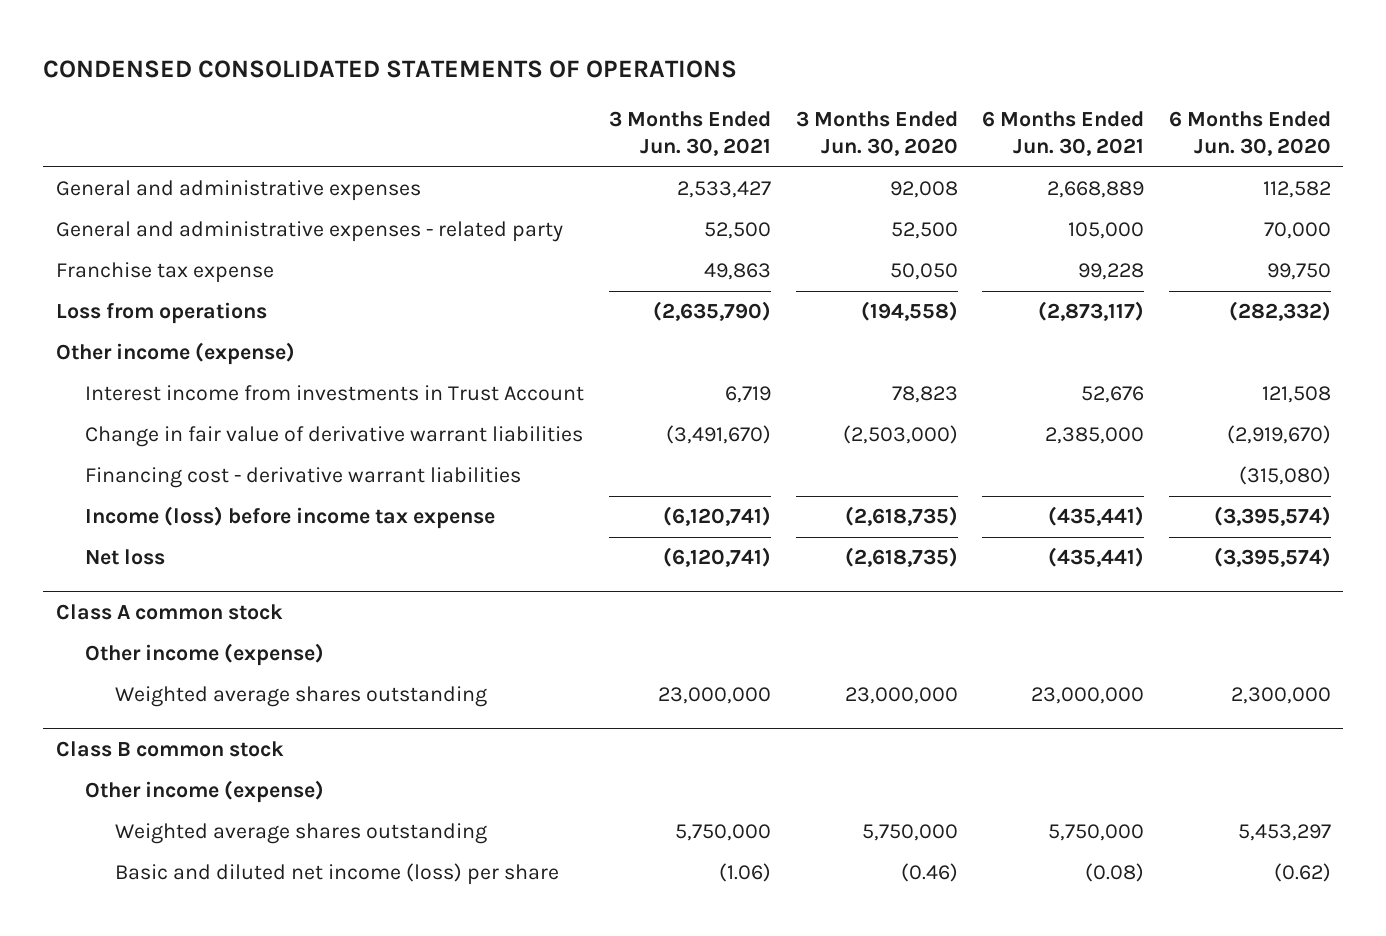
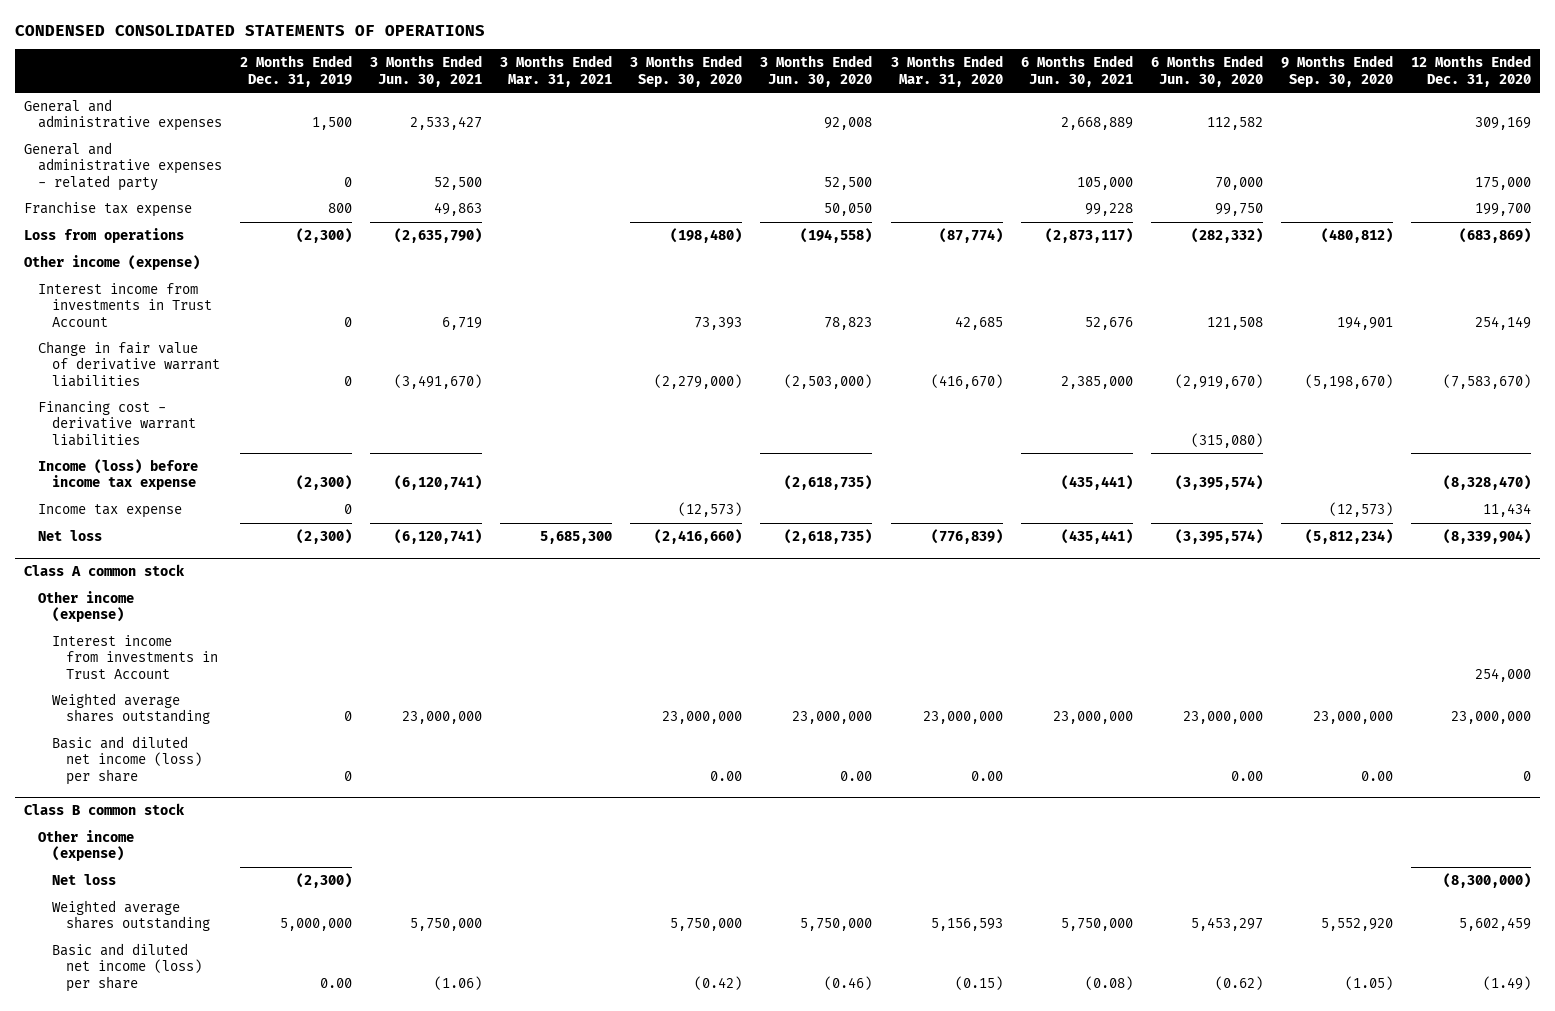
- | 3 Months Ended Jun. 30, 2021 | 3 Months Ended Jun. 30, 2020 | 6 Months Ended Jun. 30, 2021 | 6 Months Ended Jun. 30, 2020
+ | 2 Months Ended Dec. 31, 2019 | 3 Months Ended Jun. 30, 2021 | 3 Months Ended Mar. 31, 2021 | 3 Months Ended Sep. 30, 2020 | 3 Months Ended Jun. 30, 2020 | 3 Months Ended Mar. 31, 2020 | 6 Months Ended Jun. 30, 2021 | 6 Months Ended Jun. 30, 2020 | 9 Months Ended Sep. 30, 2020 | 12 Months Ended Dec. 31, 2020
+ Income tax expense | 0 | | | (12,573) | | | | | (12,573) | 11,434
@ Class A common stock
- Weighted average shares outstanding | 23,000,000 | 23,000,000 | 23,000,000 | 2,300,000
+ Interest income from investments in Trust Account | | | | | | | | | | 254,000
+ Weighted average shares outstanding | 0 | 23,000,000 | | 23,000,000 | 23,000,000 | 23,000,000 | 23,000,000 | 23,000,000 | 23,000,000 | 23,000,000
+ Basic and diluted net income (loss) per share | 0 | | | 0.00 | 0.00 | 0.00 | | 0.00 | 0.00 | 0
@ Class B common stock
+ Net loss | (2,300) | | | | | | | | | (8,300,000)

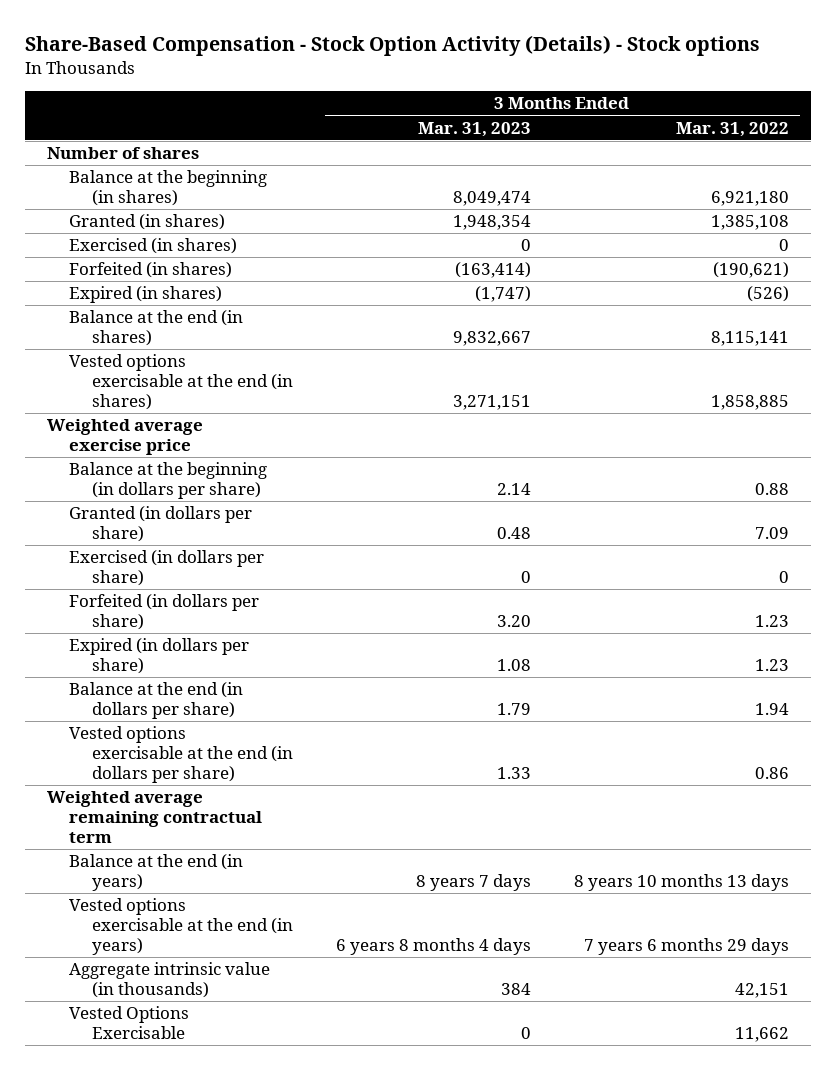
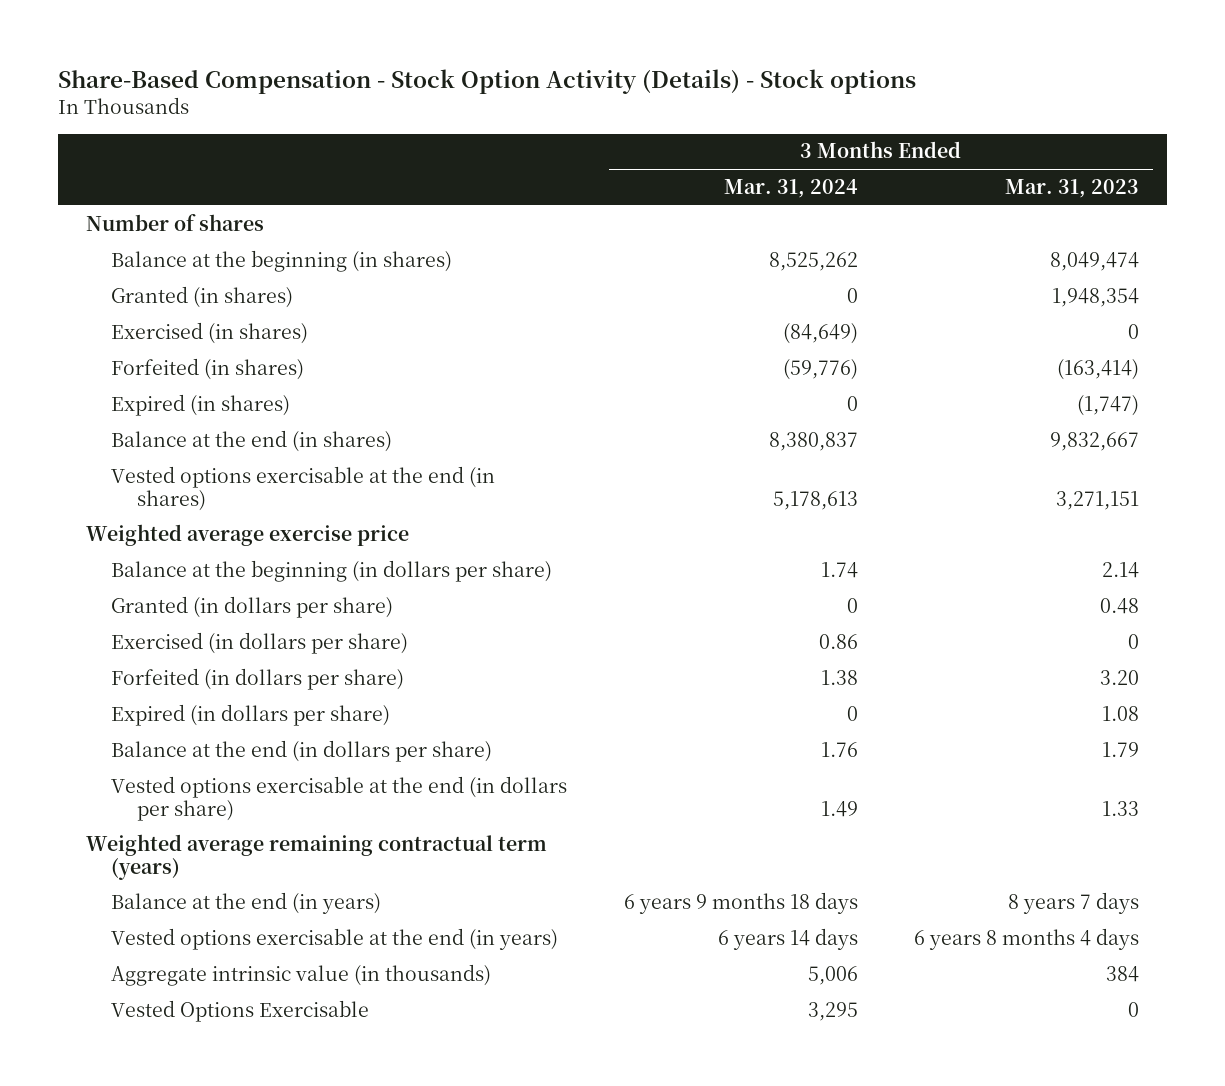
- | 3 Months Ended Mar. 31, 2023 | 3 Months Ended Mar. 31, 2022
+ | 3 Months Ended Mar. 31, 2024 | 3 Months Ended Mar. 31, 2023
- Weighted average remaining contractual term
+ Weighted average remaining contractual term (years)

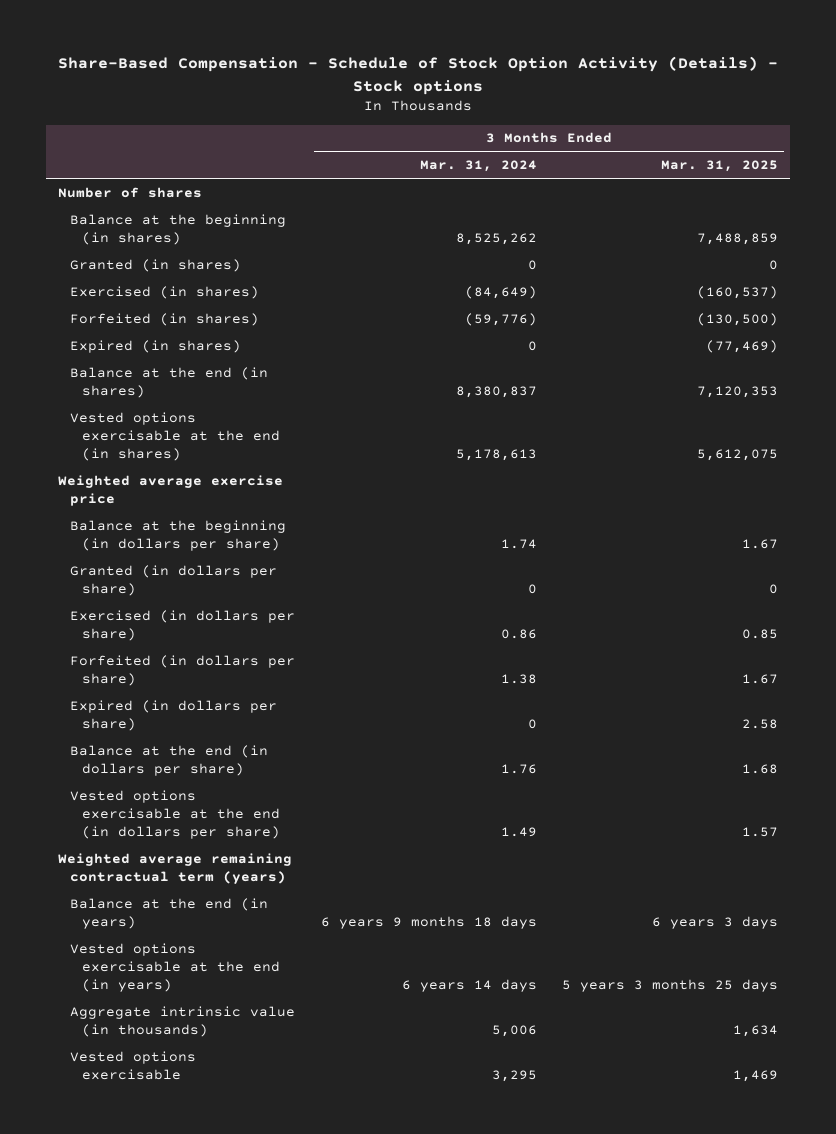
- Share-Based Compensation - Stock Option Activity (Details) - Stock options
+ Share-Based Compensation - Schedule of Stock Option Activity (Details) - Stock options
- | 3 Months Ended Mar. 31, 2024 | 3 Months Ended Mar. 31, 2023
+ | 3 Months Ended Mar. 31, 2024 | 3 Months Ended Mar. 31, 2025
- Vested Options Exercisable | 3,295 | 0
+ Vested options exercisable | 3,295 | 1,469

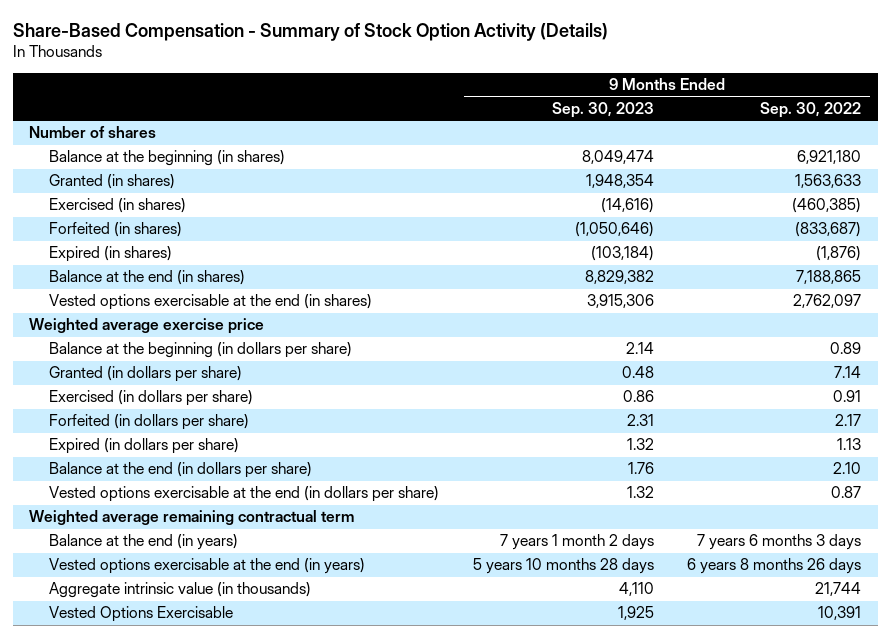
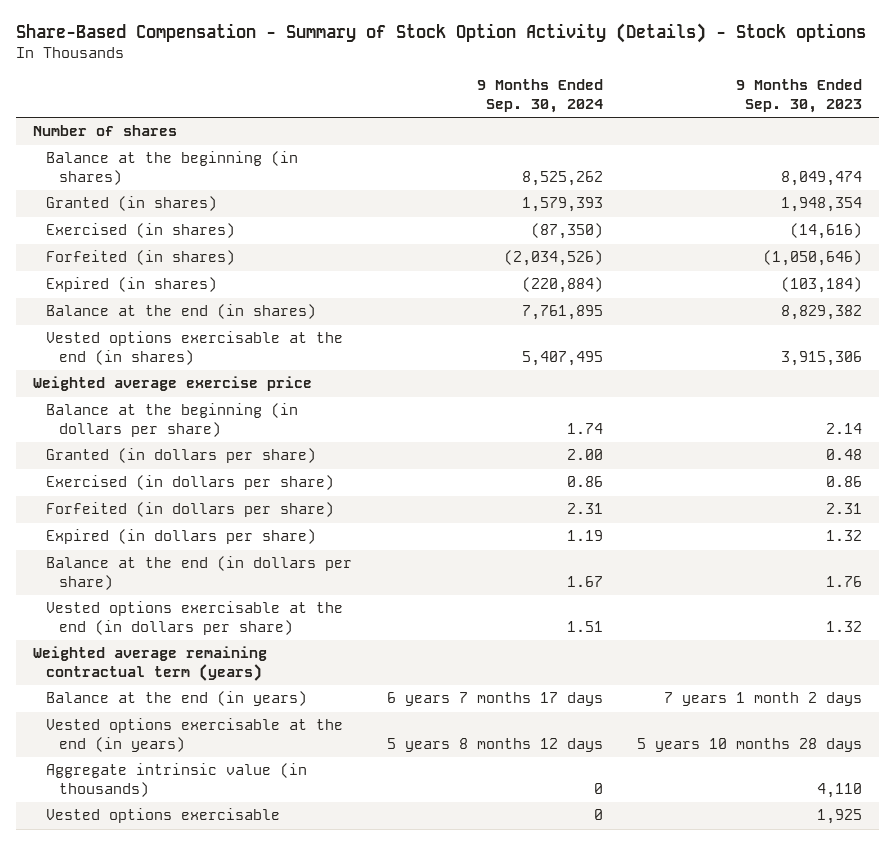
- Share-Based Compensation - Summary of Stock Option Activity (Details)
+ Share-Based Compensation - Summary of Stock Option Activity (Details) - Stock options
- | 9 Months Ended Sep. 30, 2023 | 9 Months Ended Sep. 30, 2022
+ | 9 Months Ended Sep. 30, 2024 | 9 Months Ended Sep. 30, 2023
- Weighted average remaining contractual term
+ Weighted average remaining contractual term (years)
- Vested Options Exercisable | 1,925 | 10,391
+ Vested options exercisable | 0 | 1,925

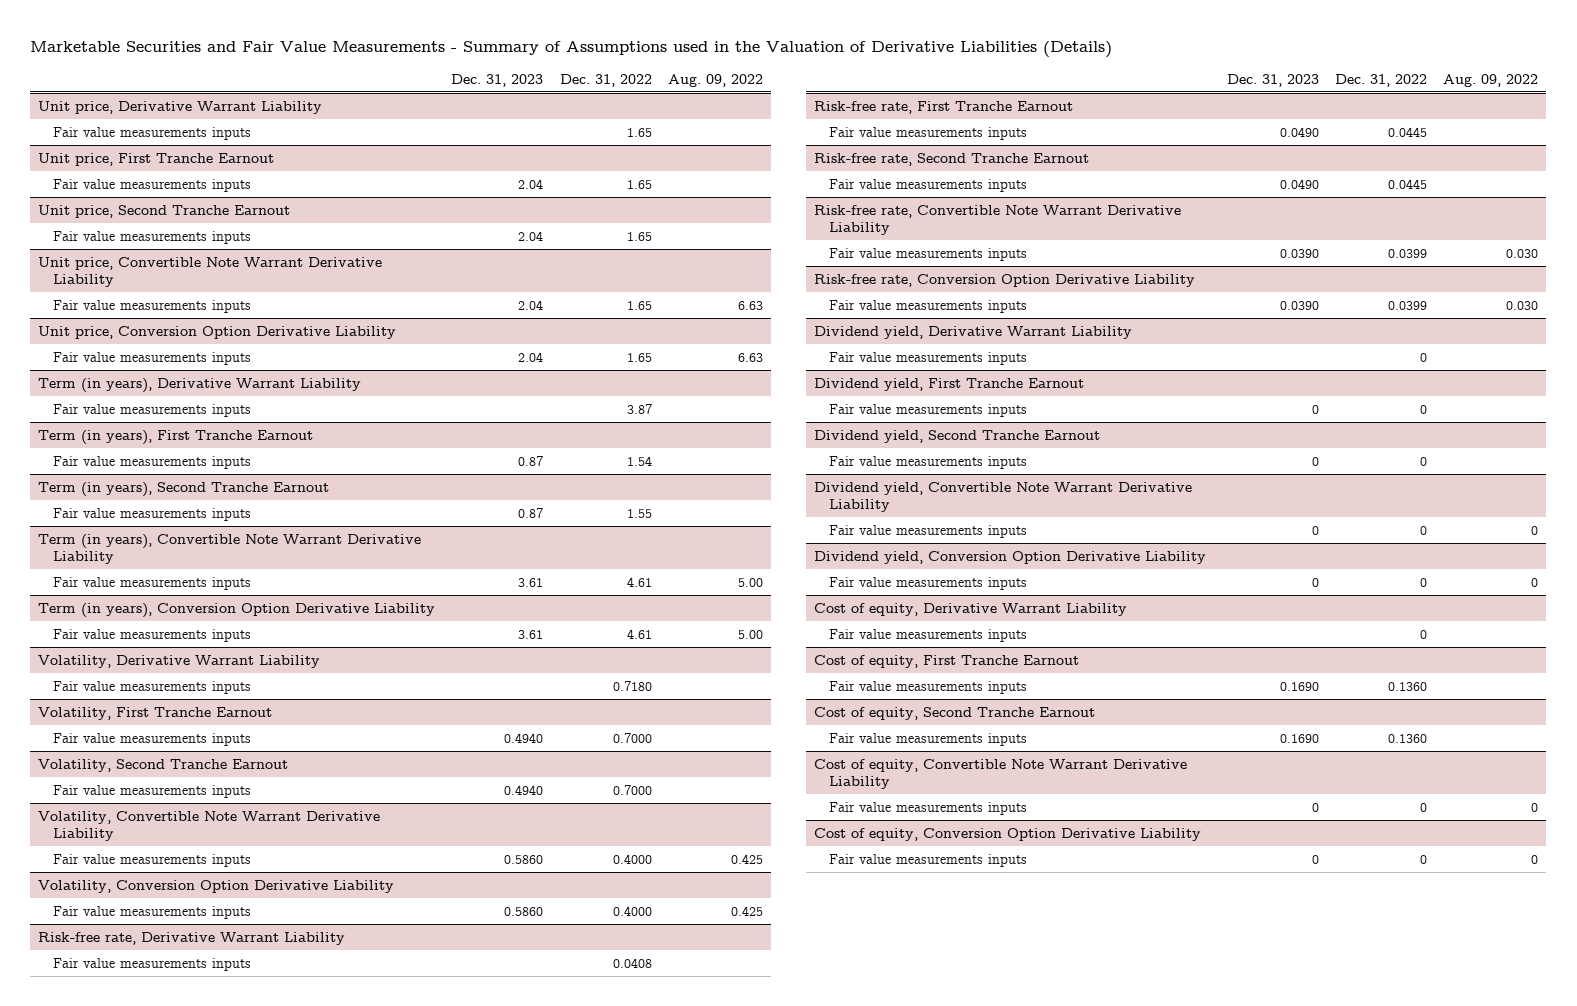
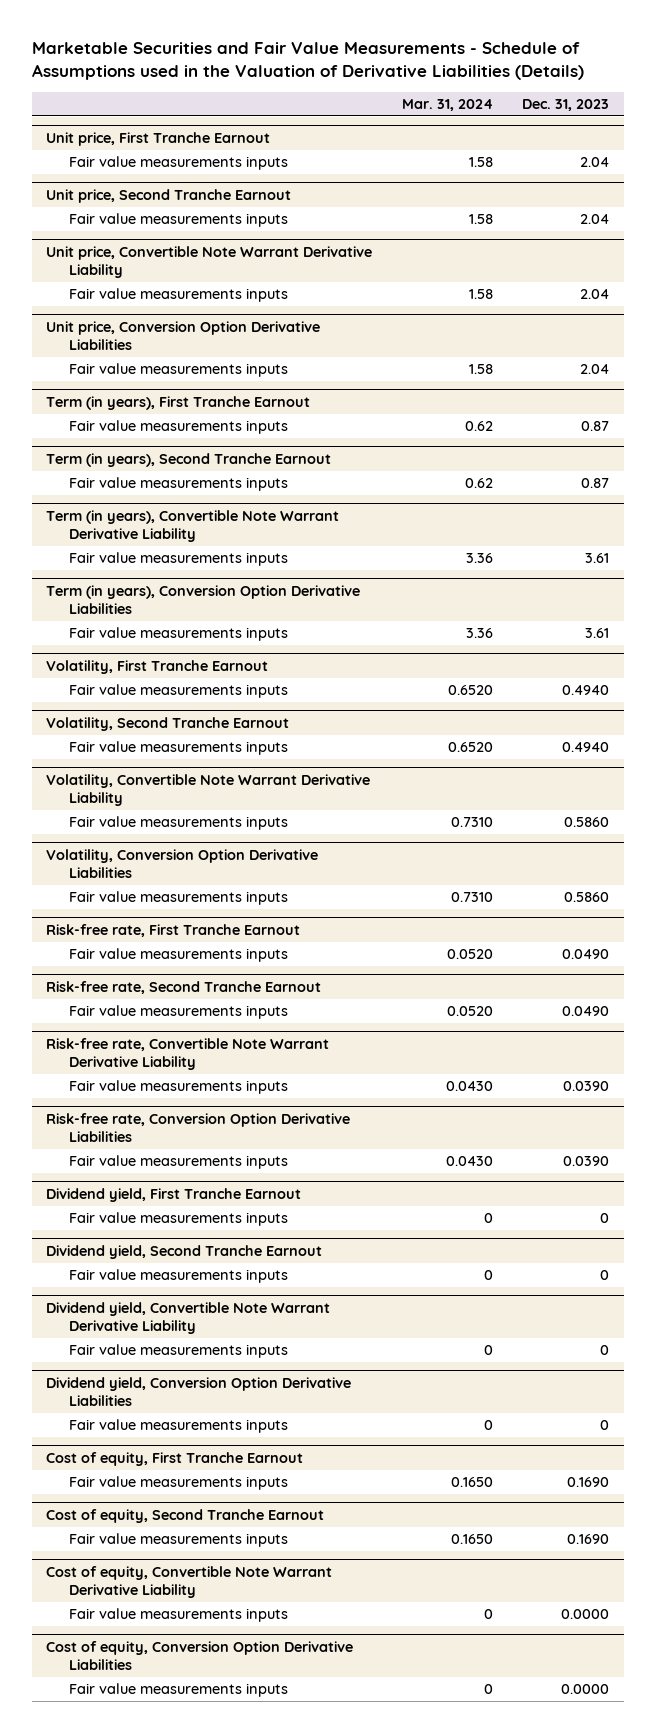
- Marketable Securities and Fair Value Measurements - Summary of Assumptions used in the Valuation of Derivative Liabilities (Details)
+ Marketable Securities and Fair Value Measurements - Schedule of Assumptions used in the Valuation of Derivative Liabilities (Details)
- | Dec. 31, 2023 | Dec. 31, 2022 | Aug. 09, 2022
+ | Mar. 31, 2024 | Dec. 31, 2023
- Unit price, Derivative Warrant Liability
- Fair value measurements inputs | | 1.65 |
- Unit price, Conversion Option Derivative Liability
+ Unit price, Conversion Option Derivative Liabilities
- Term (in years), Derivative Warrant Liability
- Fair value measurements inputs | | 3.87 |
- Term (in years), Conversion Option Derivative Liability
+ Term (in years), Conversion Option Derivative Liabilities
- Volatility, Derivative Warrant Liability
- Fair value measurements inputs | | 0.7180 |
- Volatility, Conversion Option Derivative Liability
+ Volatility, Conversion Option Derivative Liabilities
- Risk-free rate, Derivative Warrant Liability
- Fair value measurements inputs | | 0.0408 |
- Risk-free rate, Conversion Option Derivative Liability
+ Risk-free rate, Conversion Option Derivative Liabilities
- Dividend yield, Derivative Warrant Liability
- Fair value measurements inputs | | 0 |
- Dividend yield, Conversion Option Derivative Liability
+ Dividend yield, Conversion Option Derivative Liabilities
- Cost of equity, Derivative Warrant Liability
- Fair value measurements inputs | | 0 |
@ Cost of equity, Convertible Note Warrant Derivative Liability
- Fair value measurements inputs | 0 | 0 | 0
- Cost of equity, Conversion Option Derivative Liability
- Fair value measurements inputs | 0 | 0 | 0
@ Cost of equity, Convertible Note Warrant Derivative Liability
+ Fair value measurements inputs | 0 | 0.0000
+ Cost of equity, Conversion Option Derivative Liabilities
+ Fair value measurements inputs | 0 | 0.0000

